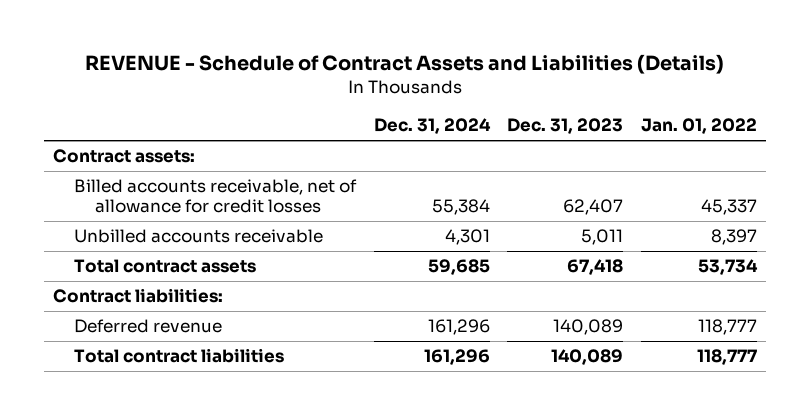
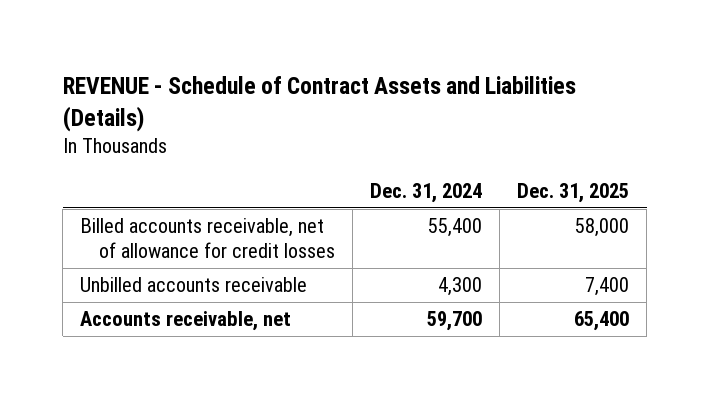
- | Dec. 31, 2024 | Dec. 31, 2023 | Jan. 01, 2022
+ | Dec. 31, 2024 | Dec. 31, 2025
- Contract assets:
- Billed accounts receivable, net of allowance for credit losses | 55,384 | 62,407 | 45,337
- Unbilled accounts receivable | 4,301 | 5,011 | 8,397
- Total contract assets | 59,685 | 67,418 | 53,734
- Contract liabilities:
- Deferred revenue | 161,296 | 140,089 | 118,777
- Total contract liabilities | 161,296 | 140,089 | 118,777
+ Billed accounts receivable, net of allowance for credit losses | 55,400 | 58,000
+ Unbilled accounts receivable | 4,300 | 7,400
+ Accounts receivable, net | 59,700 | 65,400

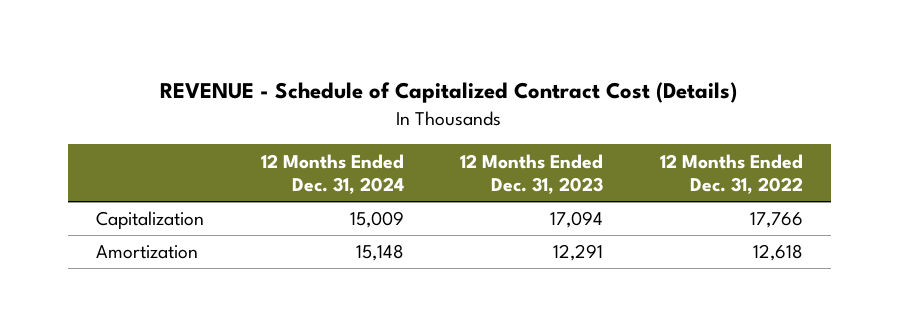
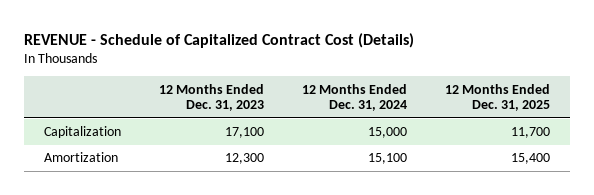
- | 12 Months Ended Dec. 31, 2024 | 12 Months Ended Dec. 31, 2023 | 12 Months Ended Dec. 31, 2022
+ | 12 Months Ended Dec. 31, 2023 | 12 Months Ended Dec. 31, 2024 | 12 Months Ended Dec. 31, 2025
- Capitalization | 15,009 | 17,094 | 17,766
- Amortization | 15,148 | 12,291 | 12,618
+ Capitalization | 17,100 | 15,000 | 11,700
+ Amortization | 12,300 | 15,100 | 15,400

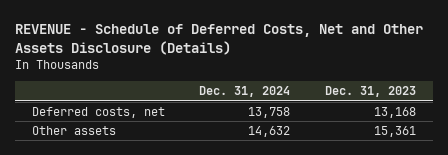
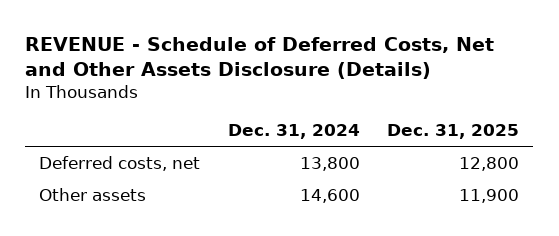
- | Dec. 31, 2024 | Dec. 31, 2023
+ | Dec. 31, 2024 | Dec. 31, 2025
- Deferred costs, net | 13,758 | 13,168
- Other assets | 14,632 | 15,361
+ Deferred costs, net | 13,800 | 12,800
+ Other assets | 14,600 | 11,900

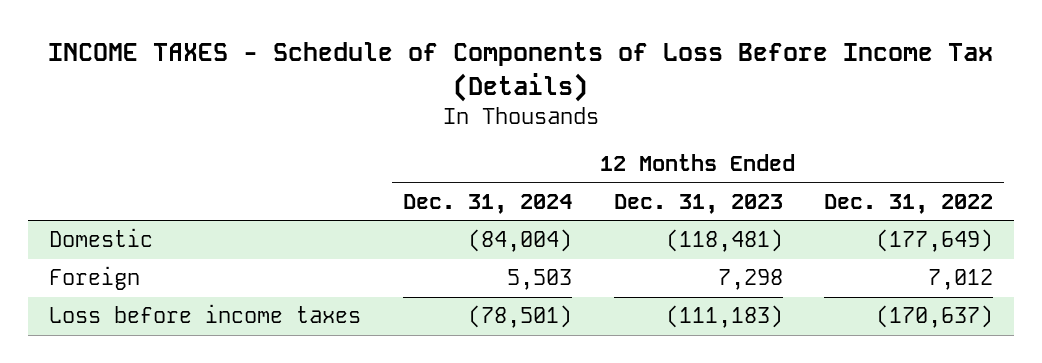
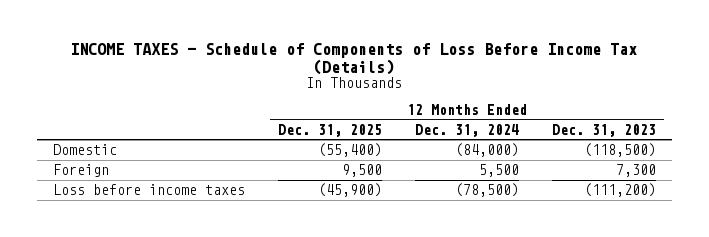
- | 12 Months Ended Dec. 31, 2024 | 12 Months Ended Dec. 31, 2023 | 12 Months Ended Dec. 31, 2022
+ | 12 Months Ended Dec. 31, 2025 | 12 Months Ended Dec. 31, 2024 | 12 Months Ended Dec. 31, 2023
- Domestic | (84,004) | (118,481) | (177,649)
- Foreign | 5,503 | 7,298 | 7,012
- Loss before income taxes | (78,501) | (111,183) | (170,637)
+ Domestic | (55,400) | (84,000) | (118,500)
+ Foreign | 9,500 | 5,500 | 7,300
+ Loss before income taxes | (45,900) | (78,500) | (111,200)

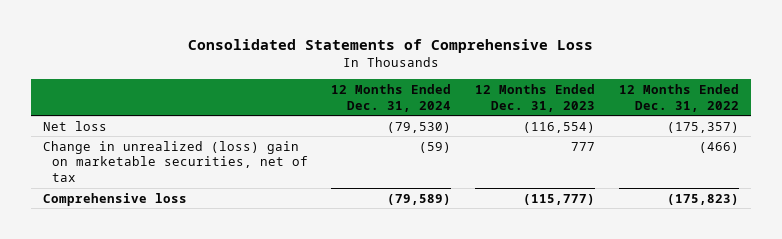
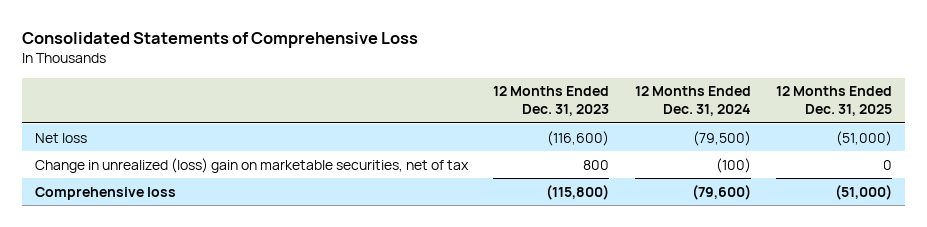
- | 12 Months Ended Dec. 31, 2024 | 12 Months Ended Dec. 31, 2023 | 12 Months Ended Dec. 31, 2022
+ | 12 Months Ended Dec. 31, 2023 | 12 Months Ended Dec. 31, 2024 | 12 Months Ended Dec. 31, 2025
- Net loss | (79,530) | (116,554) | (175,357)
- Change in unrealized (loss) gain on marketable securities, net of tax | (59) | 777 | (466)
- Comprehensive loss | (79,589) | (115,777) | (175,823)
+ Net loss | (116,600) | (79,500) | (51,000)
+ Change in unrealized (loss) gain on marketable securities, net of tax | 800 | (100) | 0
+ Comprehensive loss | (115,800) | (79,600) | (51,000)

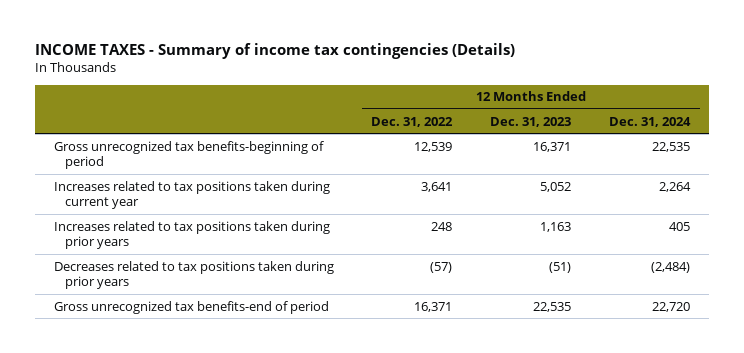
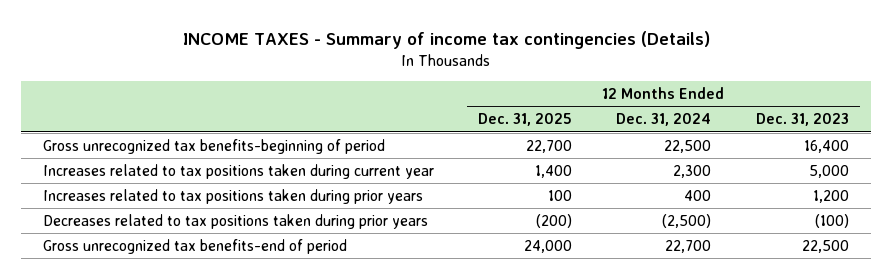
- | 12 Months Ended Dec. 31, 2022 | 12 Months Ended Dec. 31, 2023 | 12 Months Ended Dec. 31, 2024
+ | 12 Months Ended Dec. 31, 2025 | 12 Months Ended Dec. 31, 2024 | 12 Months Ended Dec. 31, 2023
- Gross unrecognized tax benefits-beginning of period | 12,539 | 16,371 | 22,535
- Increases related to tax positions taken during current year | 3,641 | 5,052 | 2,264
- Increases related to tax positions taken during prior years | 248 | 1,163 | 405
- Decreases related to tax positions taken during prior years | (57) | (51) | (2,484)
- Gross unrecognized tax benefits-end of period | 16,371 | 22,535 | 22,720
+ Gross unrecognized tax benefits-beginning of period | 22,700 | 22,500 | 16,400
+ Increases related to tax positions taken during current year | 1,400 | 2,300 | 5,000
+ Increases related to tax positions taken during prior years | 100 | 400 | 1,200
+ Decreases related to tax positions taken during prior years | (200) | (2,500) | (100)
+ Gross unrecognized tax benefits-end of period | 24,000 | 22,700 | 22,500

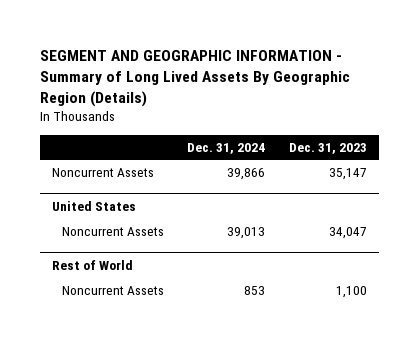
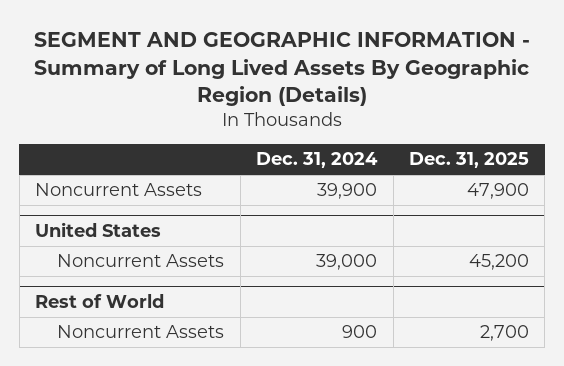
- | Dec. 31, 2024 | Dec. 31, 2023
+ | Dec. 31, 2024 | Dec. 31, 2025
- Noncurrent Assets | 39,866 | 35,147
+ Noncurrent Assets | 39,900 | 47,900
@ United States
- Noncurrent Assets | 39,013 | 34,047
+ Noncurrent Assets | 39,000 | 45,200
@ Rest of World
- Noncurrent Assets | 853 | 1,100
+ Noncurrent Assets | 900 | 2,700

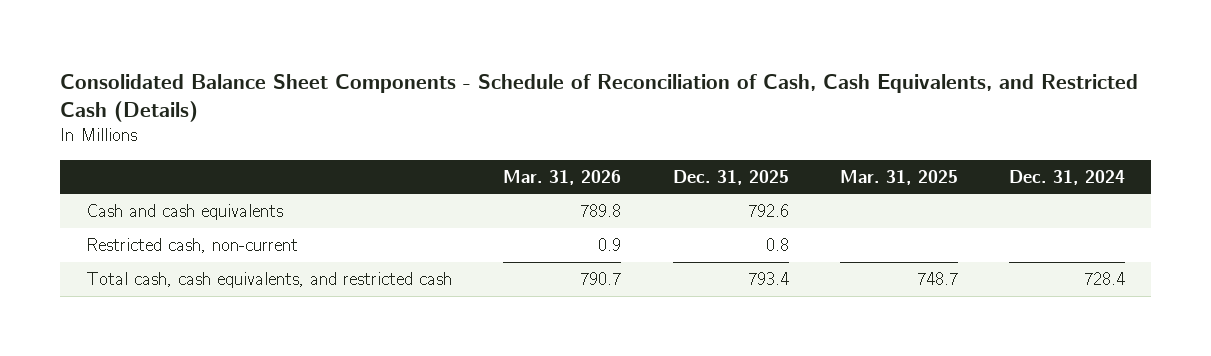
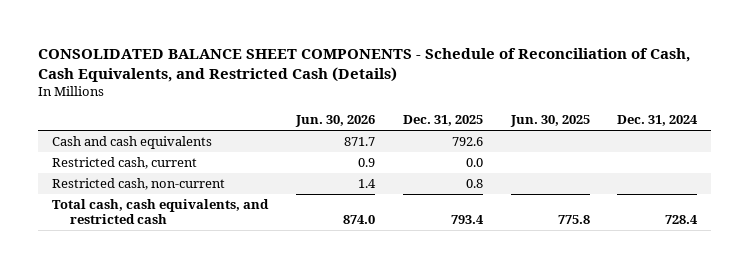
- Consolidated Balance Sheet Components - Schedule of Reconciliation of Cash, Cash Equivalents, and Restricted Cash (Details)
+ CONSOLIDATED BALANCE SHEET COMPONENTS - Schedule of Reconciliation of Cash, Cash Equivalents, and Restricted Cash (Details)
- | Mar. 31, 2026 | Dec. 31, 2025 | Mar. 31, 2025 | Dec. 31, 2024
+ | Jun. 30, 2026 | Dec. 31, 2025 | Jun. 30, 2025 | Dec. 31, 2024
+ Restricted cash, current | 0.9 | 0.0 | |

